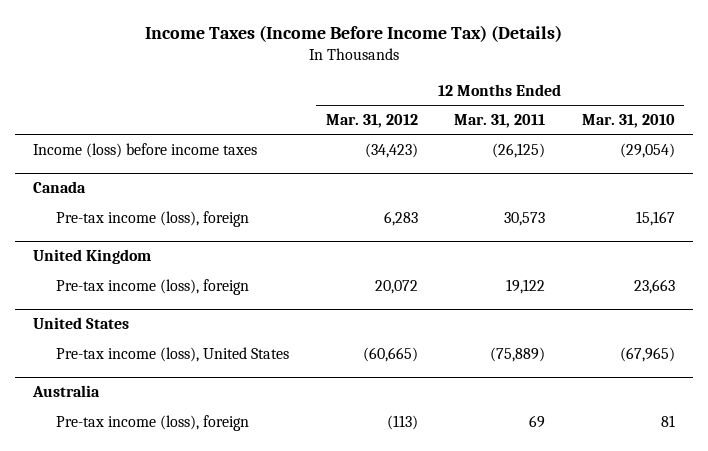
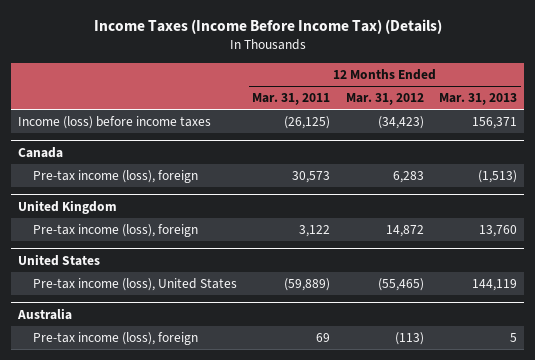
- | 12 Months Ended Mar. 31, 2012 | 12 Months Ended Mar. 31, 2011 | 12 Months Ended Mar. 31, 2010
+ | 12 Months Ended Mar. 31, 2011 | 12 Months Ended Mar. 31, 2012 | 12 Months Ended Mar. 31, 2013
@ United Kingdom
- Pre-tax income (loss), foreign | 20,072 | 19,122 | 23,663
+ Pre-tax income (loss), foreign | 3,122 | 14,872 | 13,760
@ United States
- Pre-tax income (loss), United States | (60,665) | (75,889) | (67,965)
+ Pre-tax income (loss), United States | (59,889) | (55,465) | 144,119

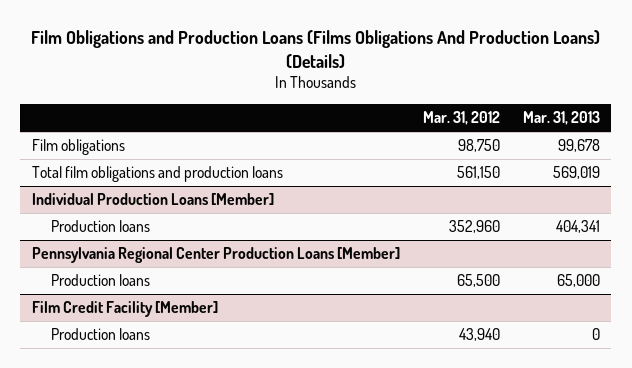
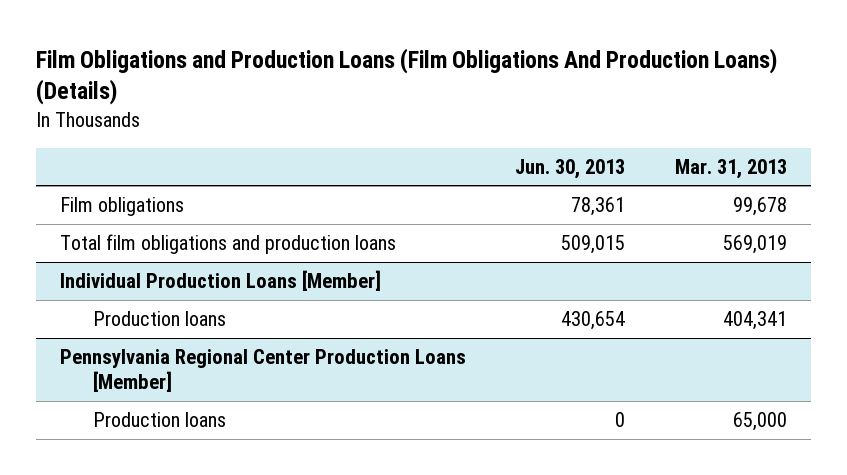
- Film Obligations and Production Loans (Films Obligations And Production Loans) (Details)
+ Film Obligations and Production Loans (Film Obligations And Production Loans) (Details)
- | Mar. 31, 2012 | Mar. 31, 2013
+ | Jun. 30, 2013 | Mar. 31, 2013
- Film Credit Facility [Member]
- Production loans | 43,940 | 0

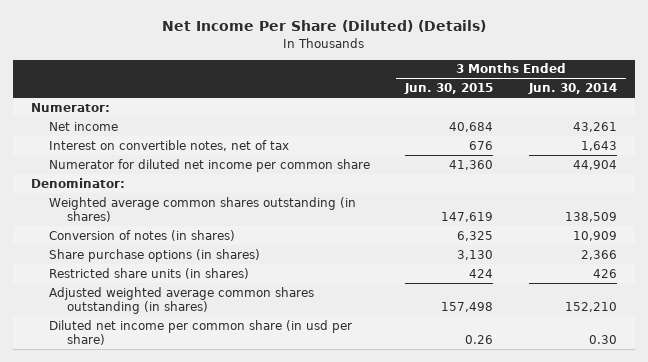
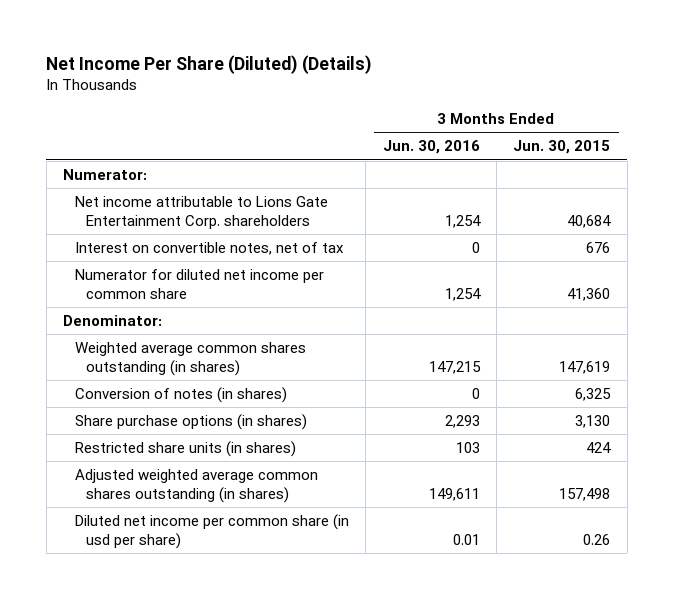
- | 3 Months Ended Jun. 30, 2015 | 3 Months Ended Jun. 30, 2014
+ | 3 Months Ended Jun. 30, 2016 | 3 Months Ended Jun. 30, 2015
- Net income | 40,684 | 43,261
+ Net income attributable to Lions Gate Entertainment Corp. shareholders | 1,254 | 40,684

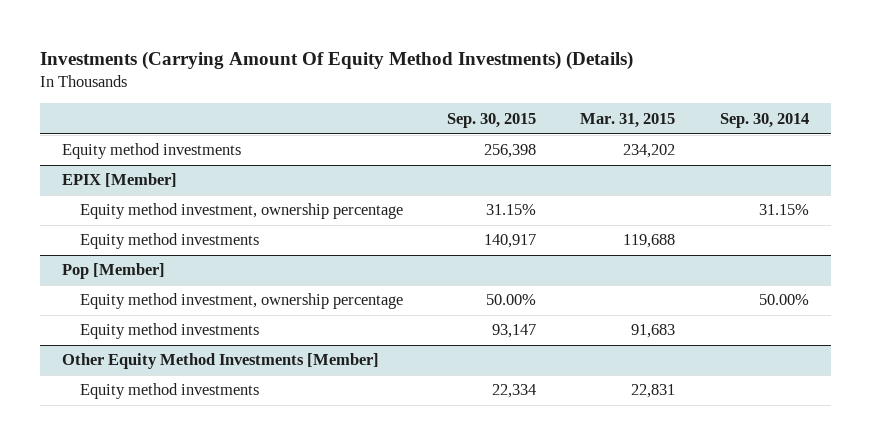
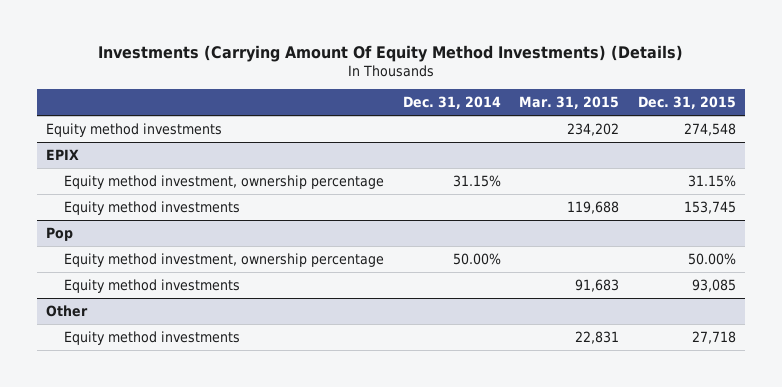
- | Sep. 30, 2015 | Mar. 31, 2015 | Sep. 30, 2014
+ | Dec. 31, 2014 | Mar. 31, 2015 | Dec. 31, 2015
- EPIX [Member]
+ EPIX
- Pop [Member]
+ Pop
- Other Equity Method Investments [Member]
+ Other

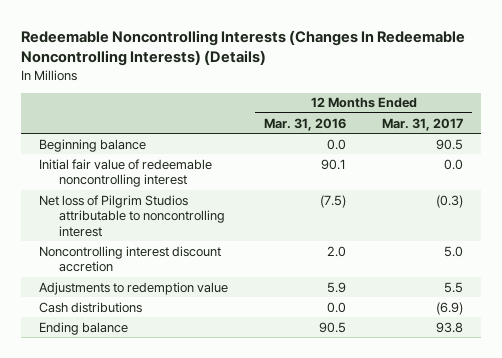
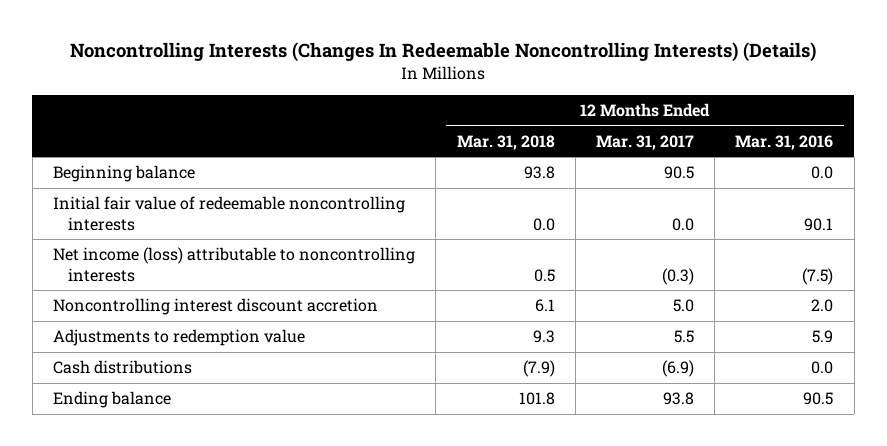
- Redeemable Noncontrolling Interests (Changes In Redeemable Noncontrolling Interests) (Details)
+ Noncontrolling Interests (Changes In Redeemable Noncontrolling Interests) (Details)
- | 12 Months Ended Mar. 31, 2016 | 12 Months Ended Mar. 31, 2017
+ | 12 Months Ended Mar. 31, 2018 | 12 Months Ended Mar. 31, 2017 | 12 Months Ended Mar. 31, 2016
- Initial fair value of redeemable noncontrolling interest | 90.1 | 0.0
- Net loss of Pilgrim Studios attributable to noncontrolling interest | (7.5) | (0.3)
+ Initial fair value of redeemable noncontrolling interests | 0.0 | 0.0 | 90.1
+ Net income (loss) attributable to noncontrolling interests | 0.5 | (0.3) | (7.5)

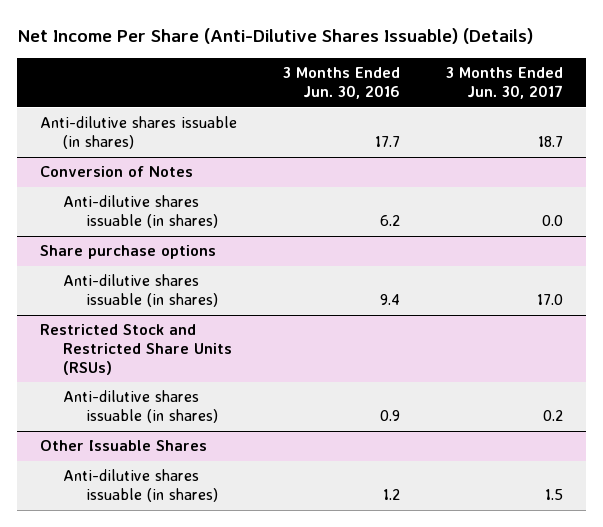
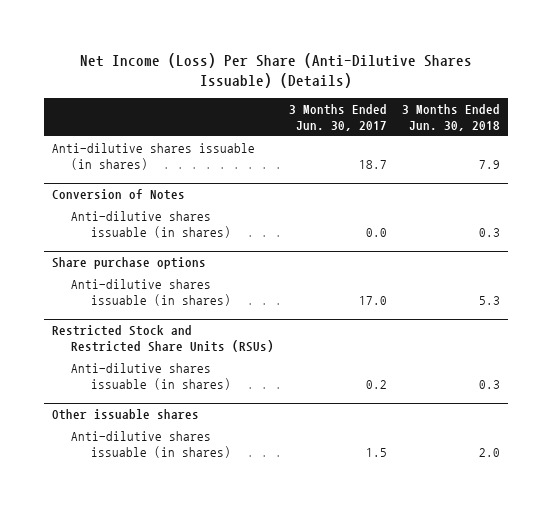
- Net Income Per Share (Anti-Dilutive Shares Issuable) (Details)
+ Net Income (Loss) Per Share (Anti-Dilutive Shares Issuable) (Details)
- | 3 Months Ended Jun. 30, 2016 | 3 Months Ended Jun. 30, 2017
+ | 3 Months Ended Jun. 30, 2017 | 3 Months Ended Jun. 30, 2018
- Other Issuable Shares
+ Other issuable shares

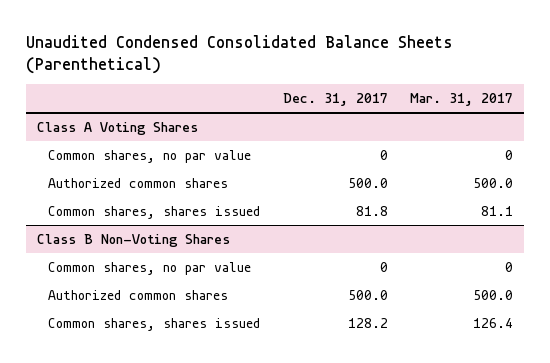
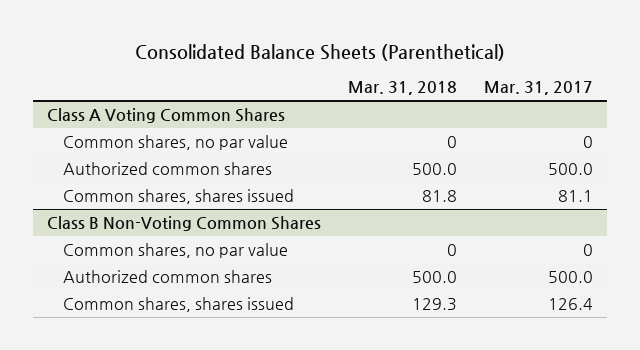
- Unaudited Condensed Consolidated Balance Sheets (Parenthetical)
+ Consolidated Balance Sheets (Parenthetical)
- | Dec. 31, 2017 | Mar. 31, 2017
+ | Mar. 31, 2018 | Mar. 31, 2017
- Class A Voting Shares
+ Class A Voting Common Shares
- Class B Non-Voting Shares
+ Class B Non-Voting Common Shares

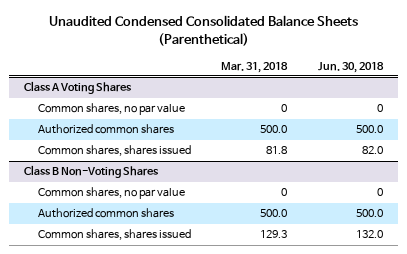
- Consolidated Balance Sheets (Parenthetical)
+ Unaudited Condensed Consolidated Balance Sheets (Parenthetical)
- | Mar. 31, 2018 | Mar. 31, 2017
+ | Mar. 31, 2018 | Jun. 30, 2018
- Class A Voting Common Shares
+ Class A Voting Shares
- Class B Non-Voting Common Shares
+ Class B Non-Voting Shares

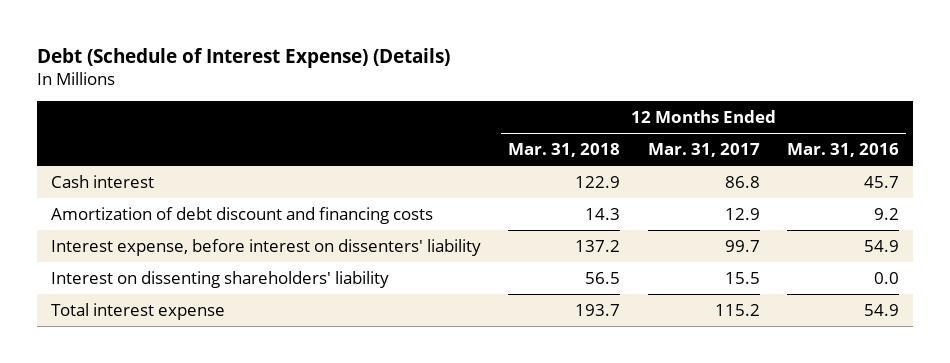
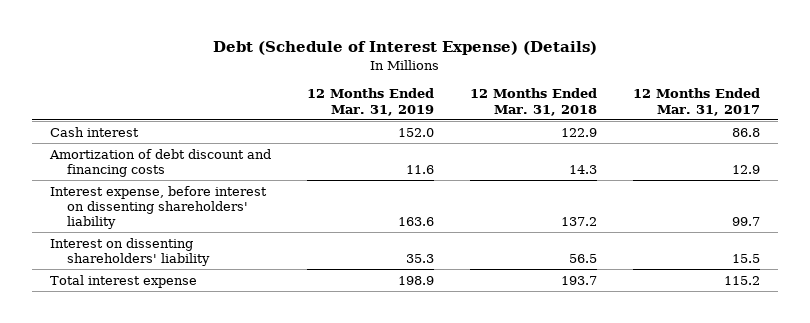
- | 12 Months Ended Mar. 31, 2018 | 12 Months Ended Mar. 31, 2017 | 12 Months Ended Mar. 31, 2016
+ | 12 Months Ended Mar. 31, 2019 | 12 Months Ended Mar. 31, 2018 | 12 Months Ended Mar. 31, 2017
- Interest expense, before interest on dissenters' liability | 137.2 | 99.7 | 54.9
+ Interest expense, before interest on dissenting shareholders' liability | 163.6 | 137.2 | 99.7

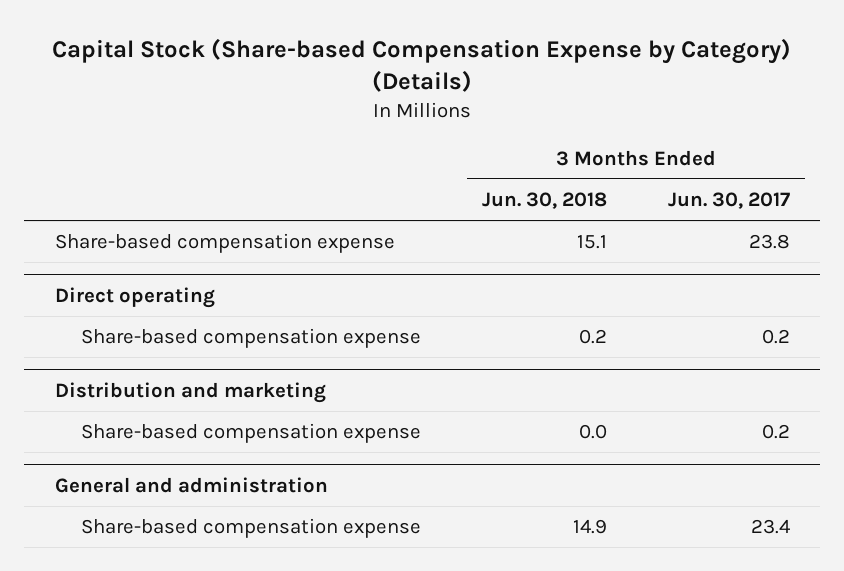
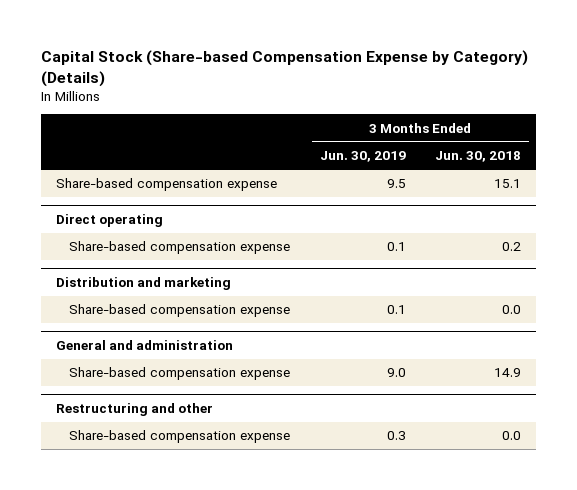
- | 3 Months Ended Jun. 30, 2018 | 3 Months Ended Jun. 30, 2017
+ | 3 Months Ended Jun. 30, 2019 | 3 Months Ended Jun. 30, 2018
+ Restructuring and other
+ Share-based compensation expense | 0.3 | 0.0

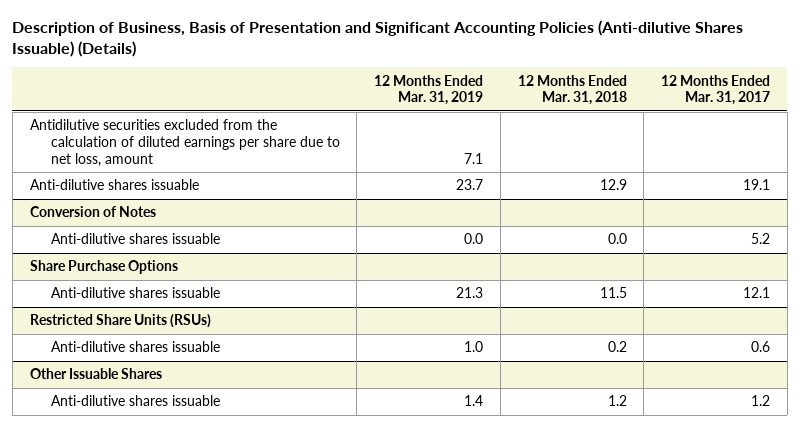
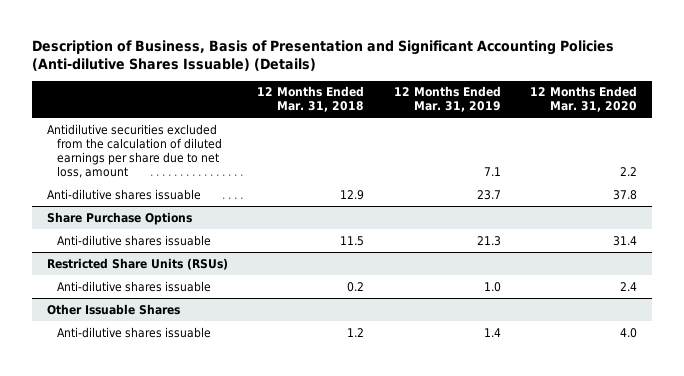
- | 12 Months Ended Mar. 31, 2019 | 12 Months Ended Mar. 31, 2018 | 12 Months Ended Mar. 31, 2017
+ | 12 Months Ended Mar. 31, 2018 | 12 Months Ended Mar. 31, 2019 | 12 Months Ended Mar. 31, 2020
- Conversion of Notes
- Anti-dilutive shares issuable | 0.0 | 0.0 | 5.2

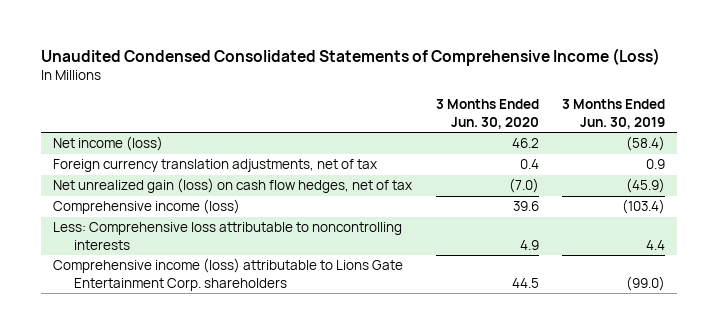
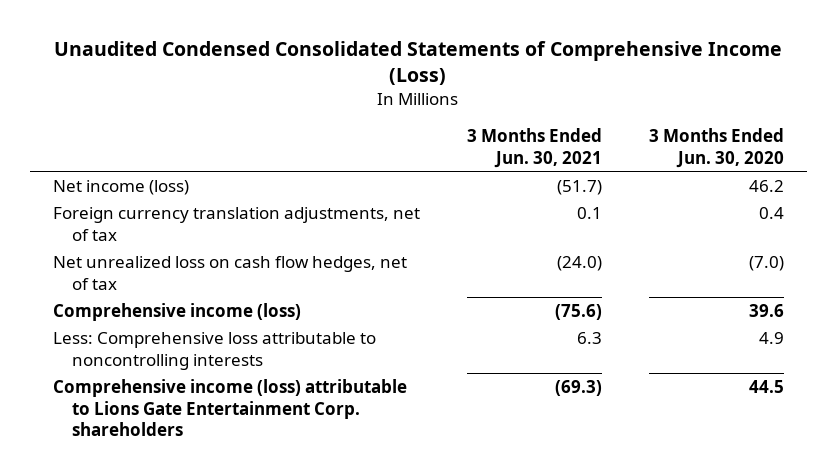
- | 3 Months Ended Jun. 30, 2020 | 3 Months Ended Jun. 30, 2019
+ | 3 Months Ended Jun. 30, 2021 | 3 Months Ended Jun. 30, 2020
- Net unrealized gain (loss) on cash flow hedges, net of tax | (7.0) | (45.9)
+ Net unrealized loss on cash flow hedges, net of tax | (24.0) | (7.0)

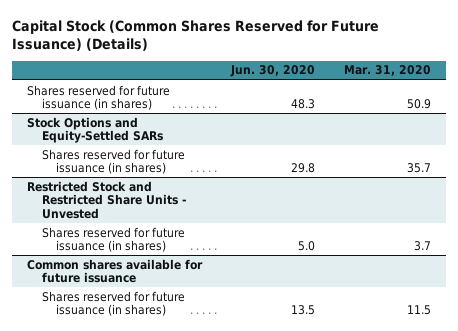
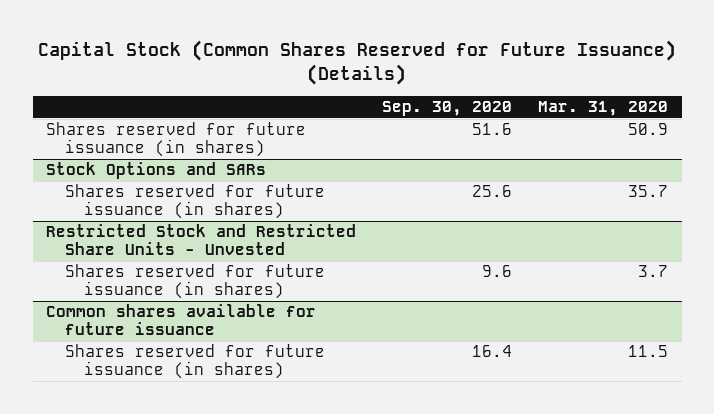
- | Jun. 30, 2020 | Mar. 31, 2020
+ | Sep. 30, 2020 | Mar. 31, 2020
- Stock Options and Equity-Settled SARs
+ Stock Options and SARs

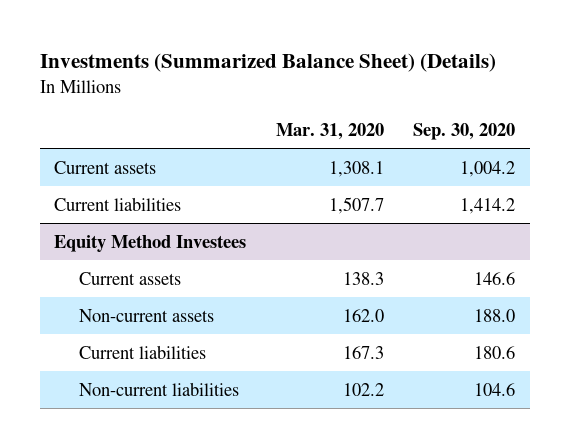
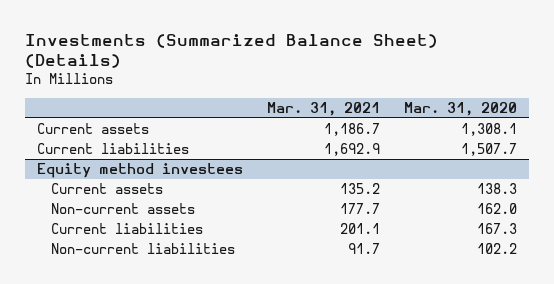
- | Mar. 31, 2020 | Sep. 30, 2020
+ | Mar. 31, 2021 | Mar. 31, 2020
- Equity Method Investees
+ Equity method investees

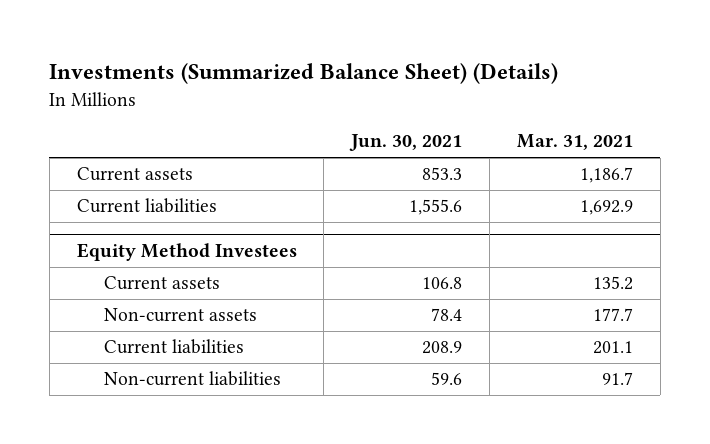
- | Mar. 31, 2021 | Mar. 31, 2020
+ | Jun. 30, 2021 | Mar. 31, 2021
- Equity method investees
+ Equity Method Investees

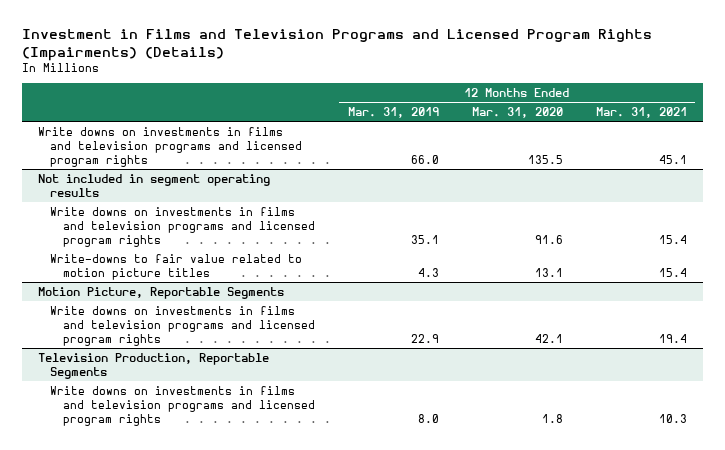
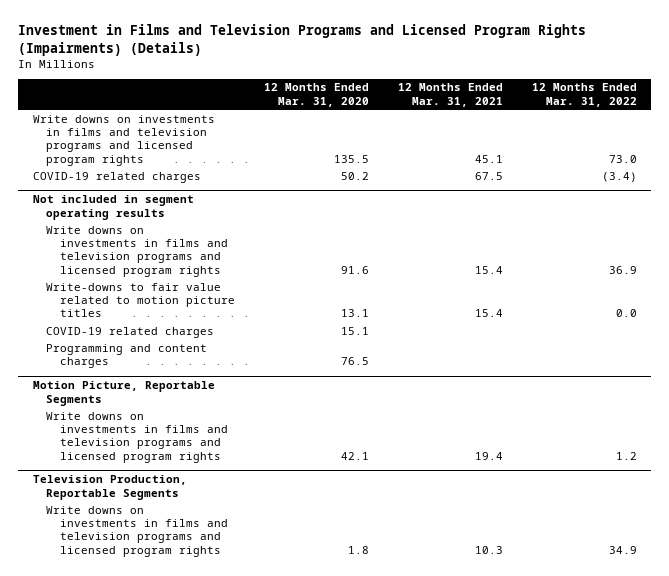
- | 12 Months Ended Mar. 31, 2019 | 12 Months Ended Mar. 31, 2020 | 12 Months Ended Mar. 31, 2021
+ | 12 Months Ended Mar. 31, 2020 | 12 Months Ended Mar. 31, 2021 | 12 Months Ended Mar. 31, 2022
+ COVID-19 related charges | 50.2 | 67.5 | (3.4)
@ Not included in segment operating results
+ COVID-19 related charges | 15.1 | |
+ Programming and content charges | 76.5 | |

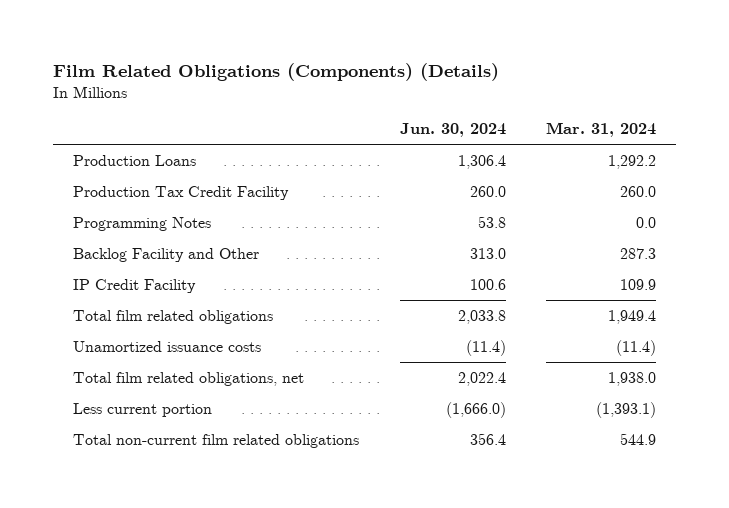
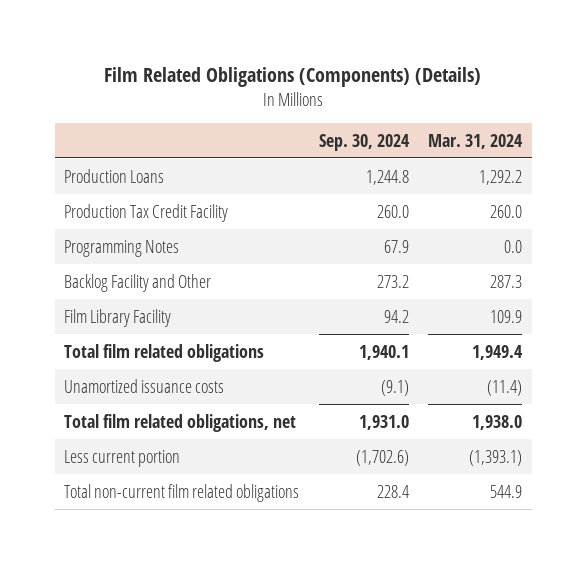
- | Jun. 30, 2024 | Mar. 31, 2024
+ | Sep. 30, 2024 | Mar. 31, 2024
- IP Credit Facility | 100.6 | 109.9
+ Film Library Facility | 94.2 | 109.9

